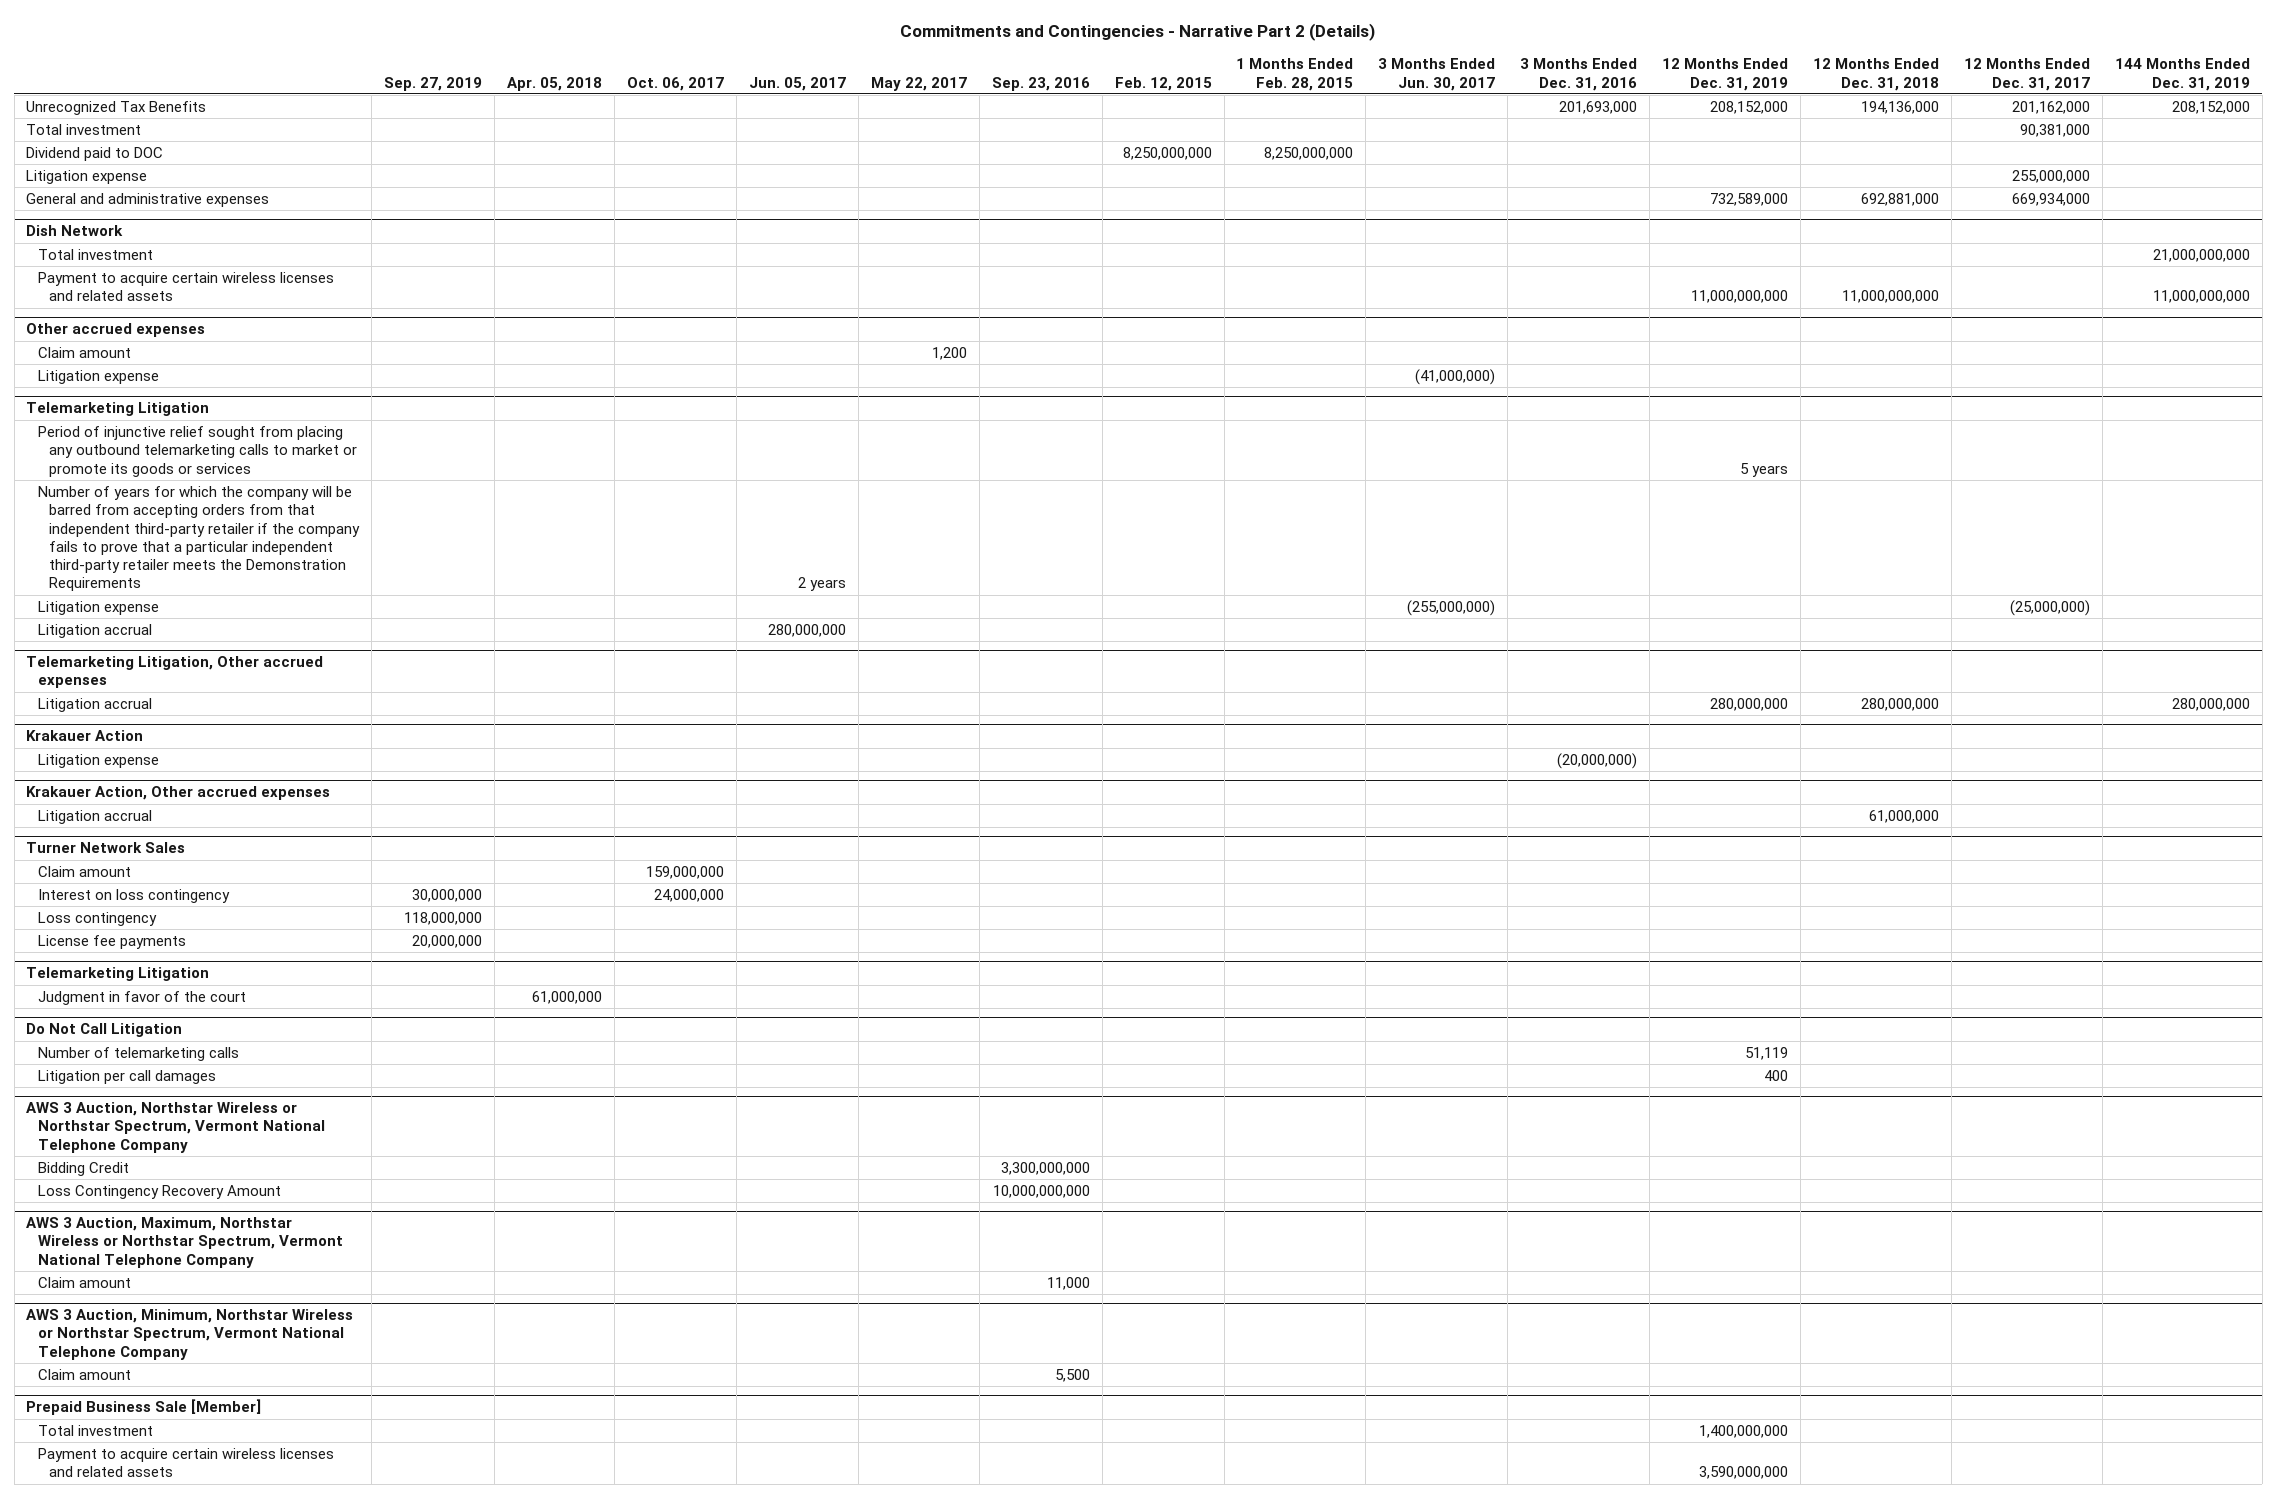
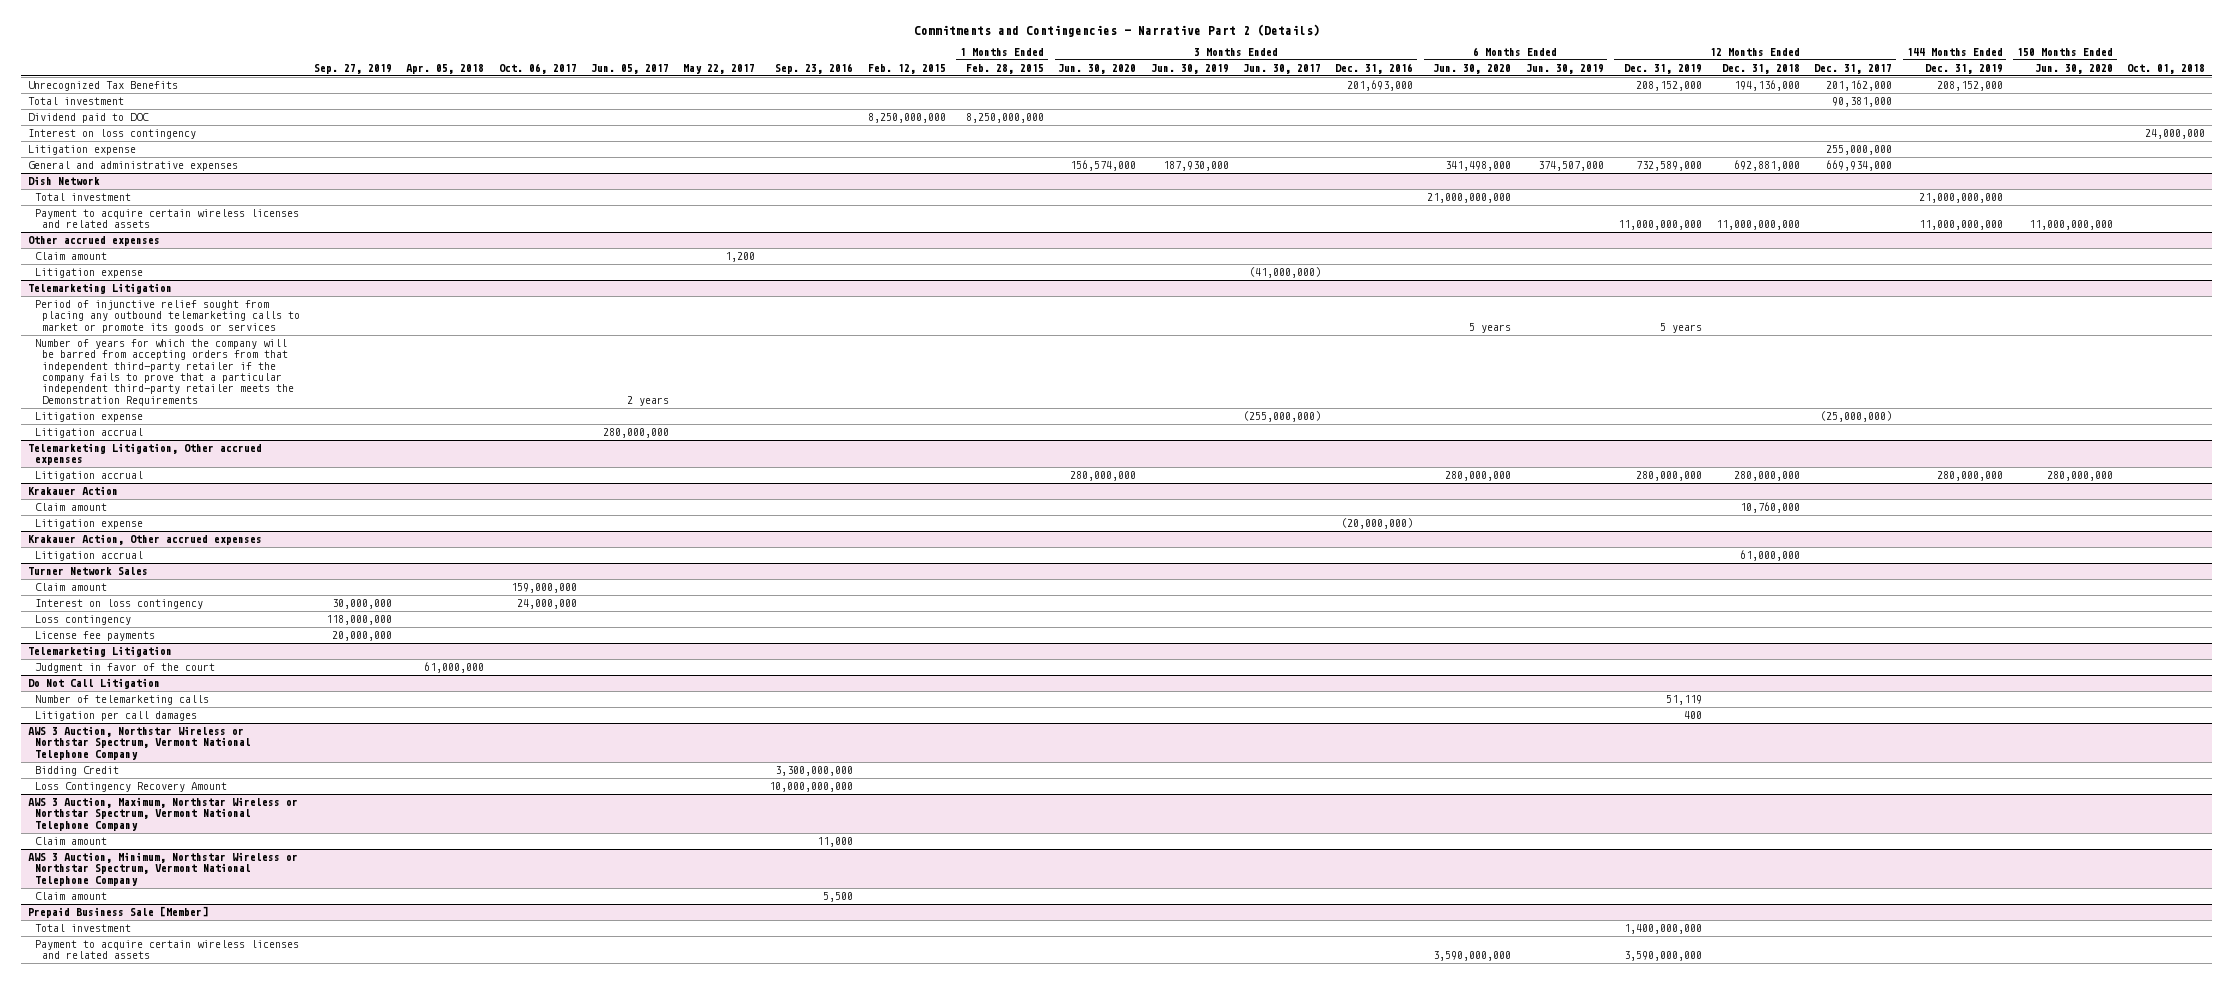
- | Sep. 27, 2019 | Apr. 05, 2018 | Oct. 06, 2017 | Jun. 05, 2017 | May 22, 2017 | Sep. 23, 2016 | Feb. 12, 2015 | 1 Months Ended Feb. 28, 2015 | 3 Months Ended Jun. 30, 2017 | 3 Months Ended Dec. 31, 2016 | 12 Months Ended Dec. 31, 2019 | 12 Months Ended Dec. 31, 2018 | 12 Months Ended Dec. 31, 2017 | 144 Months Ended Dec. 31, 2019
+ | Sep. 27, 2019 | Apr. 05, 2018 | Oct. 06, 2017 | Jun. 05, 2017 | May 22, 2017 | Sep. 23, 2016 | Feb. 12, 2015 | 1 Months Ended Feb. 28, 2015 | 3 Months Ended Jun. 30, 2020 | 3 Months Ended Jun. 30, 2019 | 3 Months Ended Jun. 30, 2017 | 3 Months Ended Dec. 31, 2016 | 6 Months Ended Jun. 30, 2020 | 6 Months Ended Jun. 30, 2019 | 12 Months Ended Dec. 31, 2019 | 12 Months Ended Dec. 31, 2018 | 12 Months Ended Dec. 31, 2017 | 144 Months Ended Dec. 31, 2019 | 150 Months Ended Jun. 30, 2020 | Oct. 01, 2018
+ Interest on loss contingency | | | | | | | | | | | | | | | | | | | | 24,000,000
@ Krakauer Action
+ Claim amount | | | | | | | | | | | | | | | | 10,760,000 | | | |

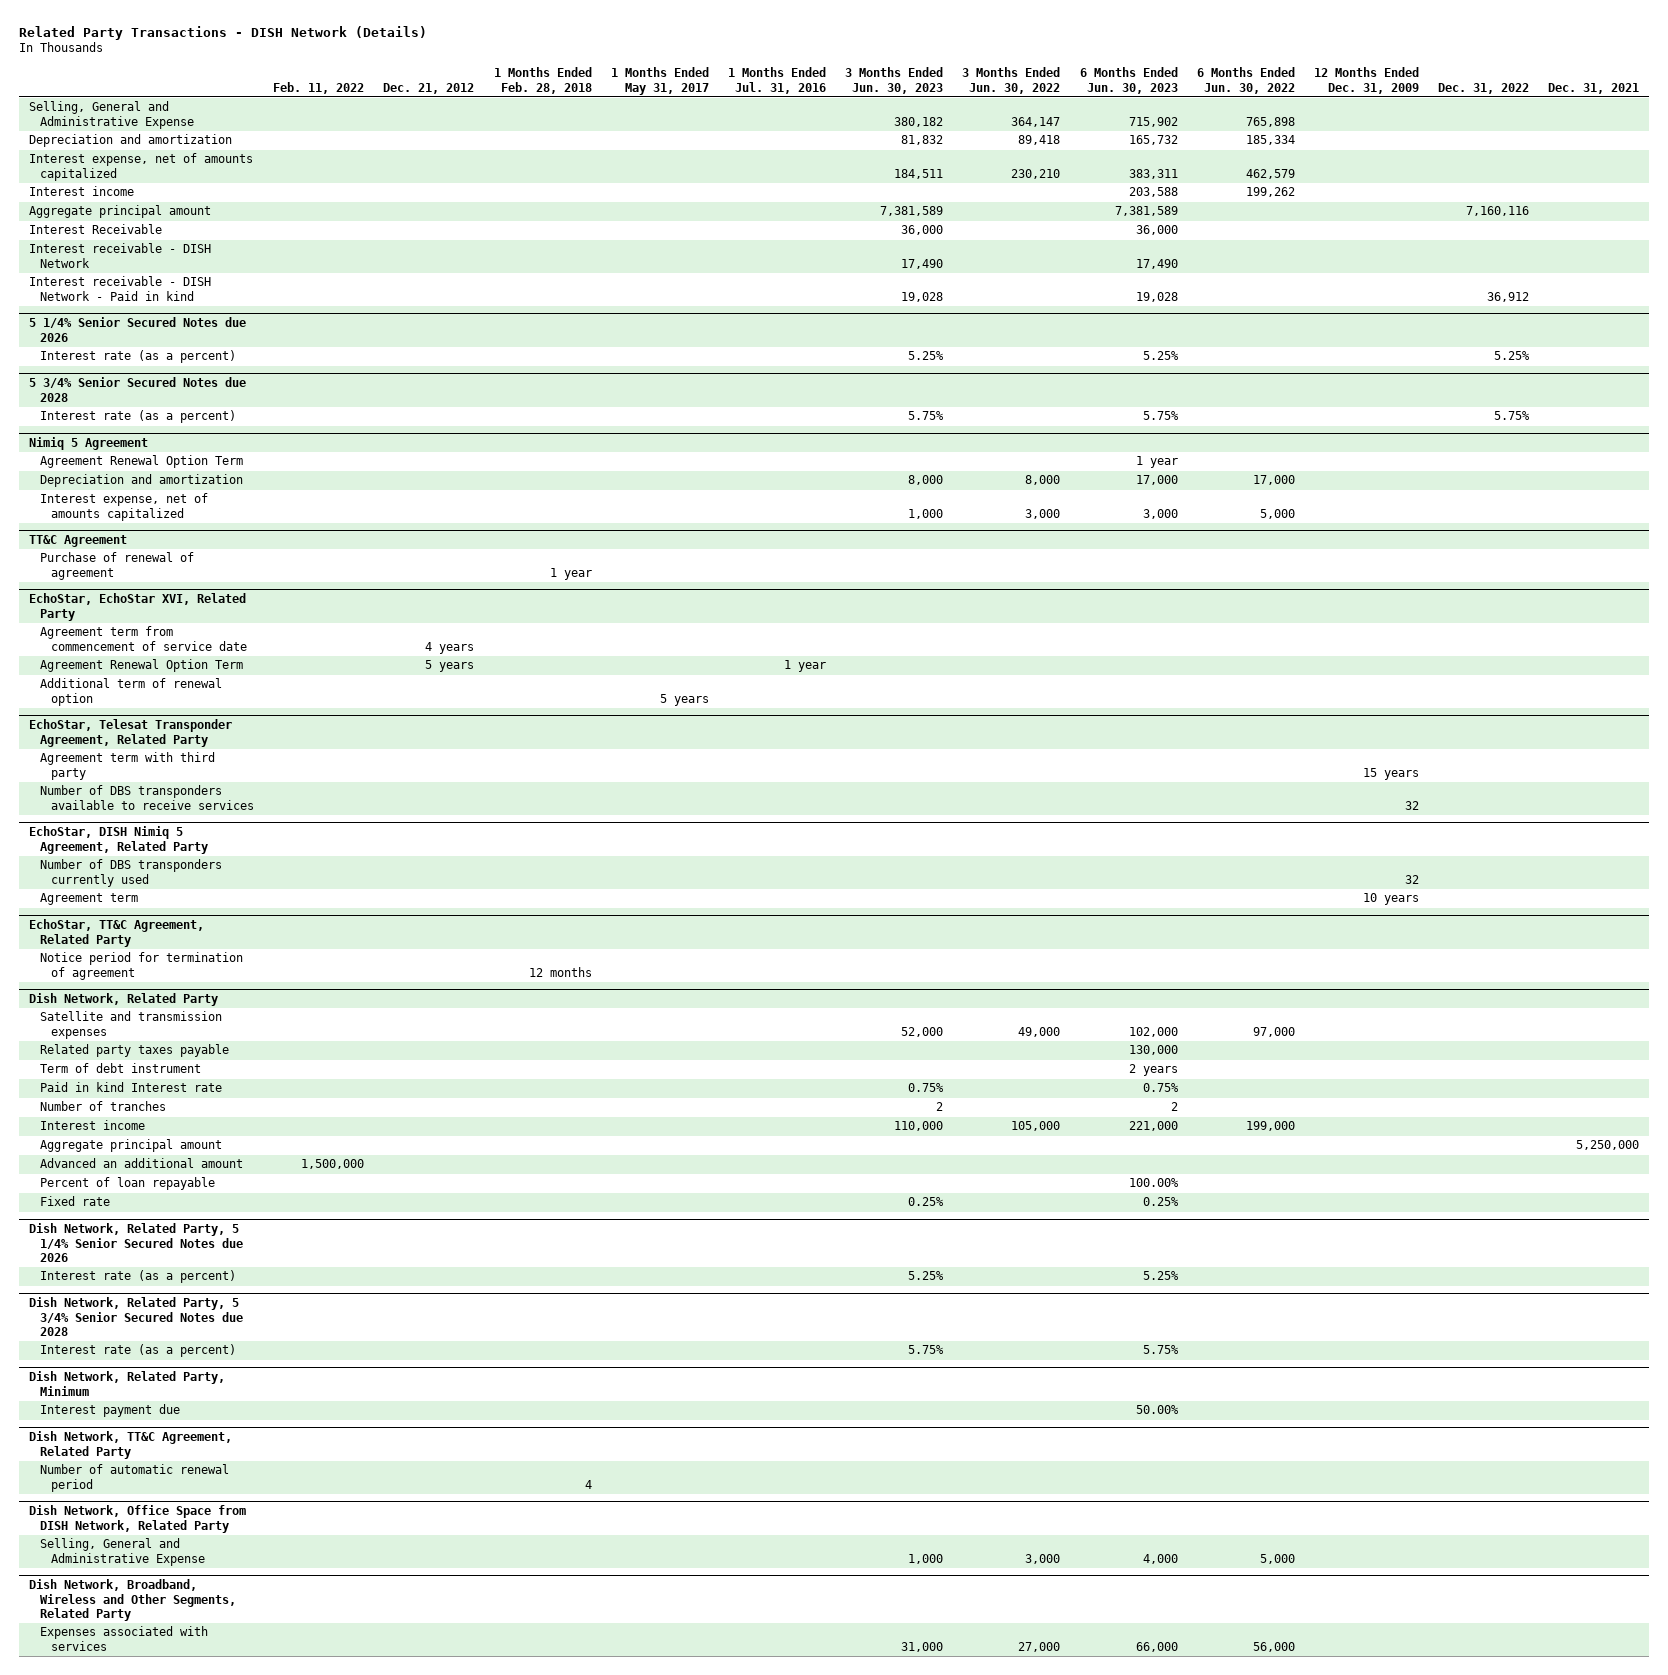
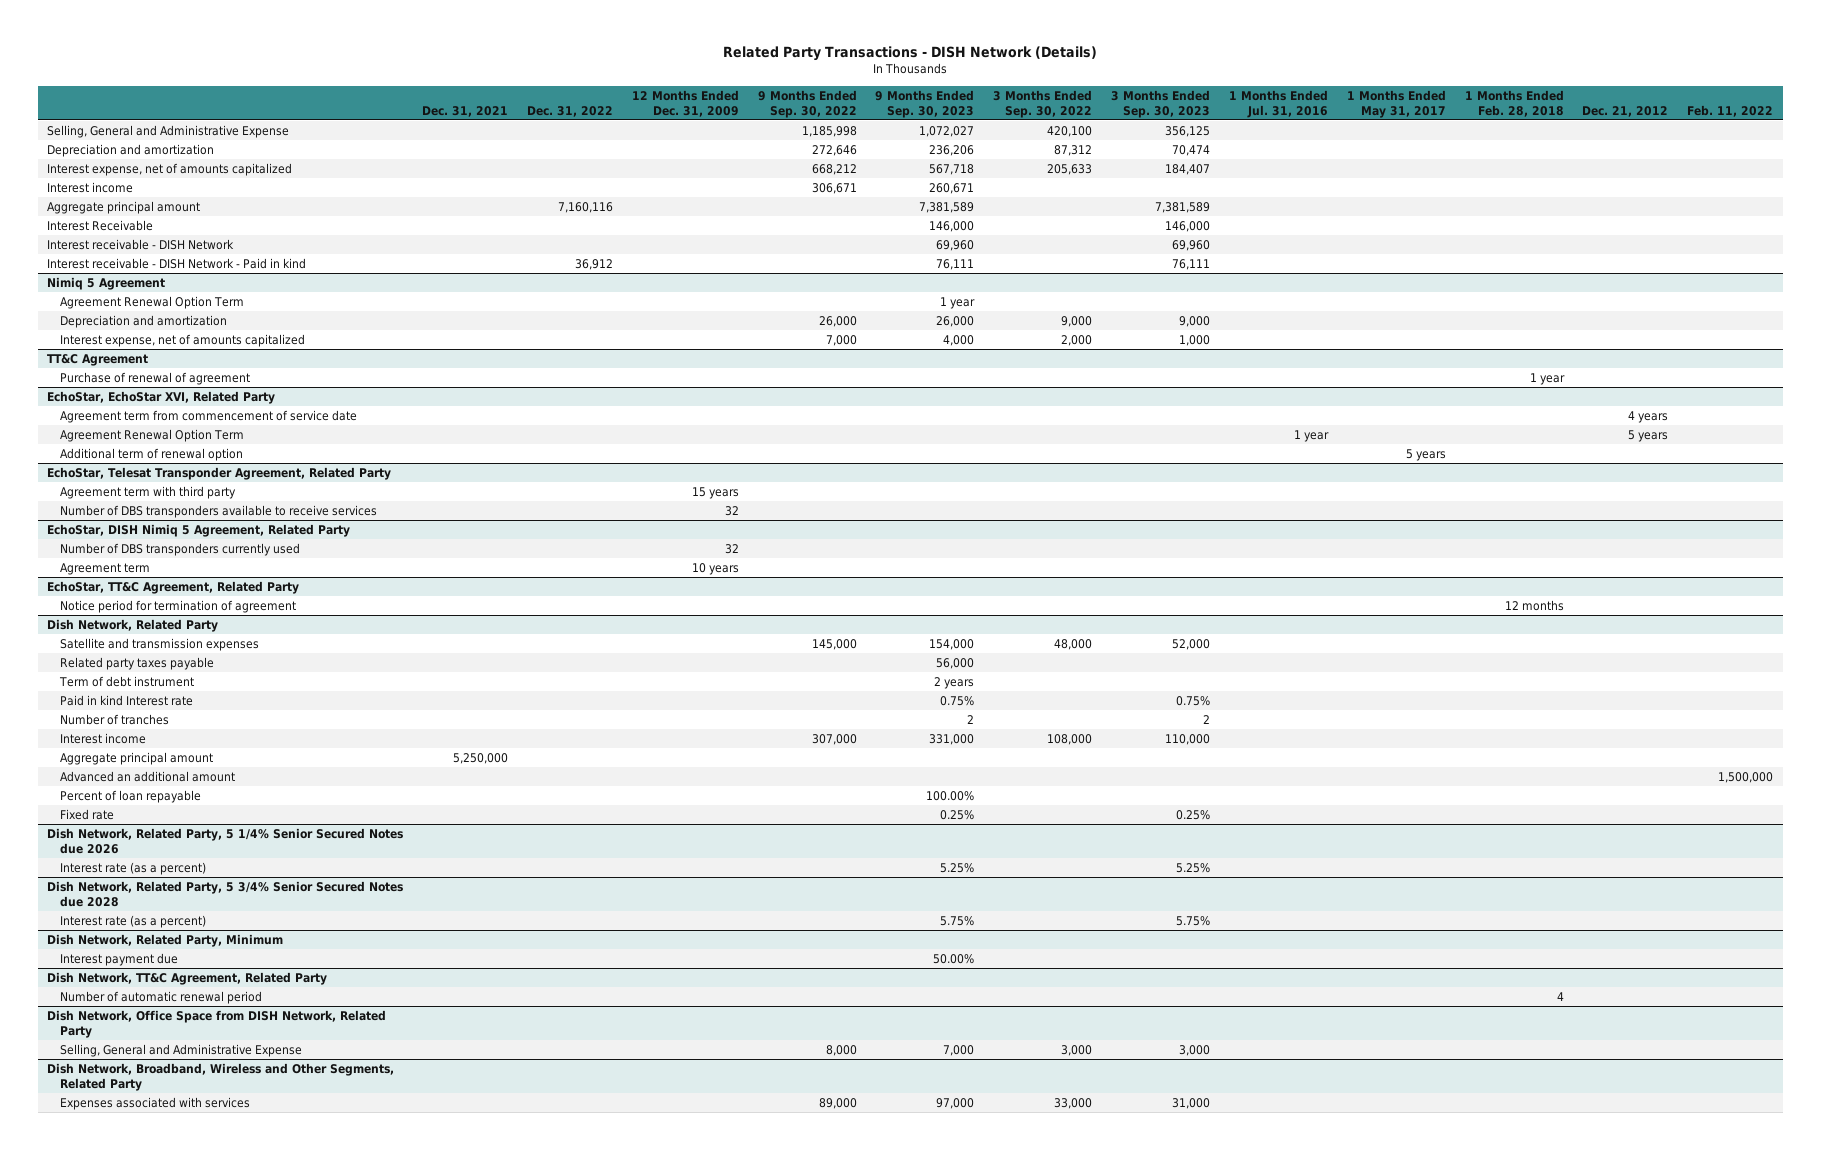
- | Feb. 11, 2022 | Dec. 21, 2012 | 1 Months Ended Feb. 28, 2018 | 1 Months Ended May 31, 2017 | 1 Months Ended Jul. 31, 2016 | 3 Months Ended Jun. 30, 2023 | 3 Months Ended Jun. 30, 2022 | 6 Months Ended Jun. 30, 2023 | 6 Months Ended Jun. 30, 2022 | 12 Months Ended Dec. 31, 2009 | Dec. 31, 2022 | Dec. 31, 2021
+ | Dec. 31, 2021 | Dec. 31, 2022 | 12 Months Ended Dec. 31, 2009 | 9 Months Ended Sep. 30, 2022 | 9 Months Ended Sep. 30, 2023 | 3 Months Ended Sep. 30, 2022 | 3 Months Ended Sep. 30, 2023 | 1 Months Ended Jul. 31, 2016 | 1 Months Ended May 31, 2017 | 1 Months Ended Feb. 28, 2018 | Dec. 21, 2012 | Feb. 11, 2022
- 5 1/4% Senior Secured Notes due 2026
- Interest rate (as a percent) | | | | | | 5.25% | | 5.25% | | | 5.25% |
- 5 3/4% Senior Secured Notes due 2028
- Interest rate (as a percent) | | | | | | 5.75% | | 5.75% | | | 5.75% |

